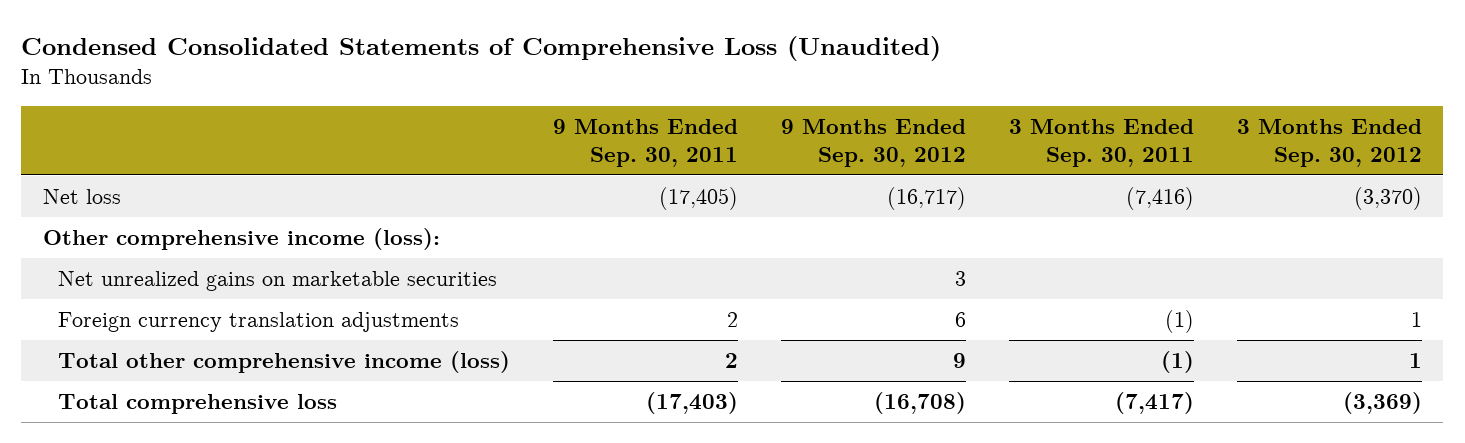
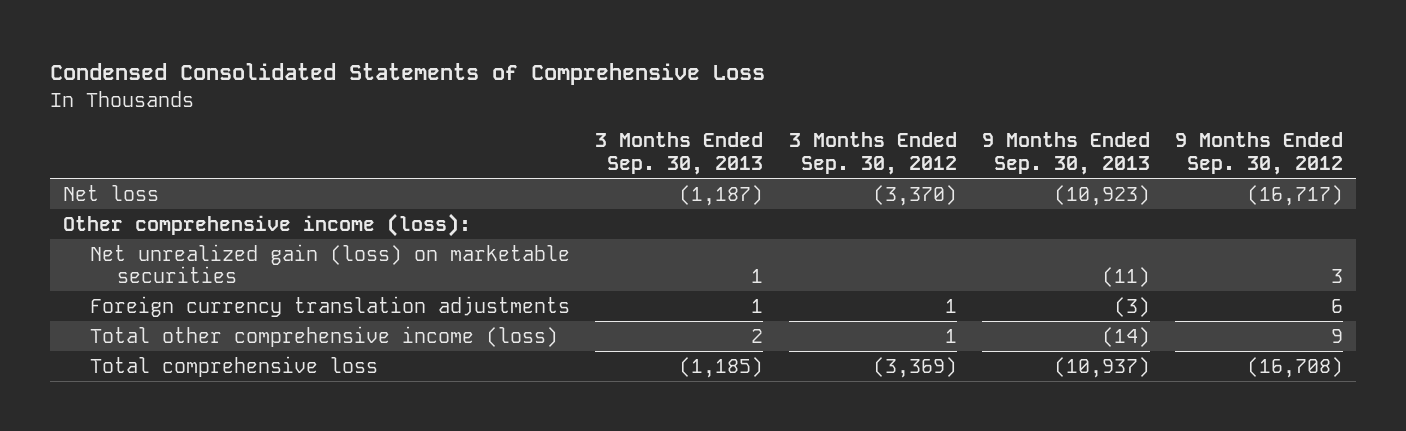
- Condensed Consolidated Statements of Comprehensive Loss (Unaudited)
+ Condensed Consolidated Statements of Comprehensive Loss
- | 9 Months Ended Sep. 30, 2011 | 9 Months Ended Sep. 30, 2012 | 3 Months Ended Sep. 30, 2011 | 3 Months Ended Sep. 30, 2012
+ | 3 Months Ended Sep. 30, 2013 | 3 Months Ended Sep. 30, 2012 | 9 Months Ended Sep. 30, 2013 | 9 Months Ended Sep. 30, 2012
- Net unrealized gains on marketable securities | | 3 | |
+ Net unrealized gain (loss) on marketable securities | 1 | | (11) | 3

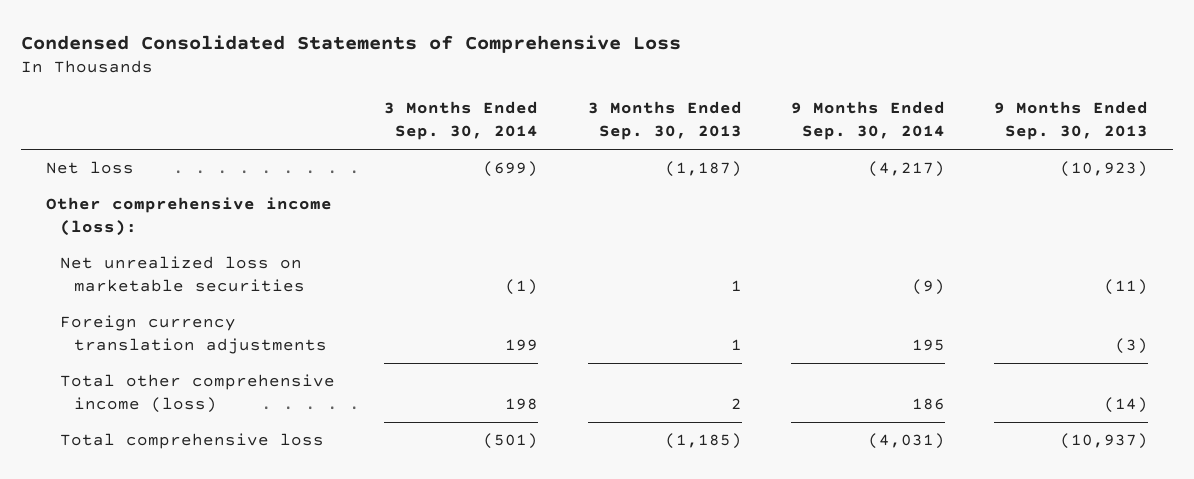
- | 3 Months Ended Sep. 30, 2013 | 3 Months Ended Sep. 30, 2012 | 9 Months Ended Sep. 30, 2013 | 9 Months Ended Sep. 30, 2012
+ | 3 Months Ended Sep. 30, 2014 | 3 Months Ended Sep. 30, 2013 | 9 Months Ended Sep. 30, 2014 | 9 Months Ended Sep. 30, 2013
- Net unrealized gain (loss) on marketable securities | 1 | | (11) | 3
+ Net unrealized loss on marketable securities | (1) | 1 | (9) | (11)

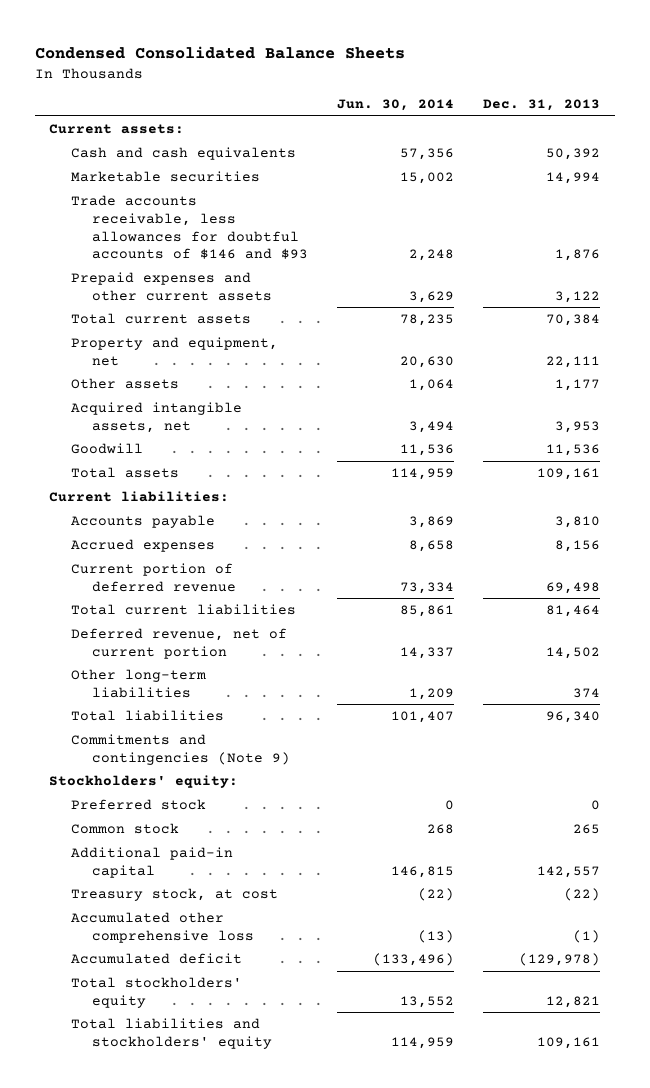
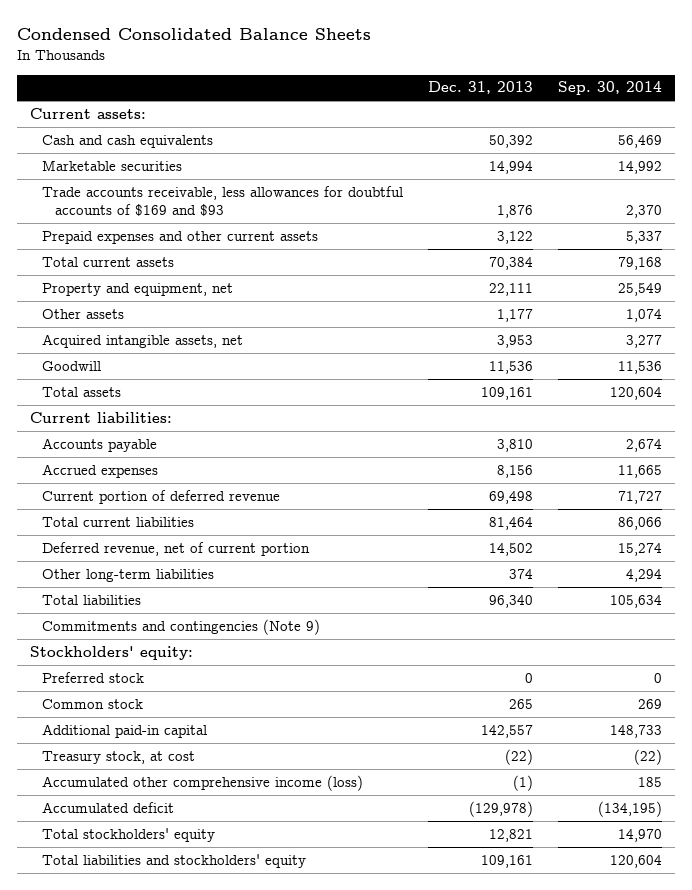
- | Jun. 30, 2014 | Dec. 31, 2013
+ | Dec. 31, 2013 | Sep. 30, 2014
- Trade accounts receivable, less allowances for doubtful accounts of $146 and $93 | 2,248 | 1,876
+ Trade accounts receivable, less allowances for doubtful accounts of $169 and $93 | 1,876 | 2,370
- Accumulated other comprehensive loss | (13) | (1)
+ Accumulated other comprehensive income (loss) | (1) | 185

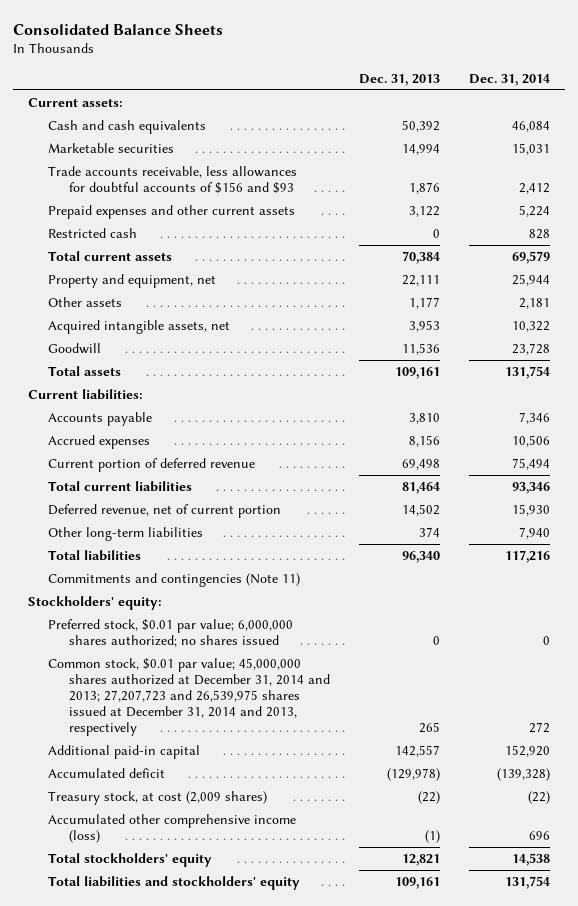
- Condensed Consolidated Balance Sheets
+ Consolidated Balance Sheets
- | Dec. 31, 2013 | Sep. 30, 2014
+ | Dec. 31, 2013 | Dec. 31, 2014
- Trade accounts receivable, less allowances for doubtful accounts of $169 and $93 | 1,876 | 2,370
+ Trade accounts receivable, less allowances for doubtful accounts of $156 and $93 | 1,876 | 2,412
+ Restricted cash | 0 | 828
- Commitments and contingencies (Note 9)
+ Commitments and contingencies (Note 11)
- Preferred stock | 0 | 0
- Common stock | 265 | 269
+ Preferred stock, $0.01 par value; 6,000,000 shares authorized; no shares issued | 0 | 0
+ Common stock, $0.01 par value; 45,000,000 shares authorized at December 31, 2014 and 2013; 27,207,723 and 26,539,975 shares issued at December 31, 2014 and 2013, respectively | 265 | 272
- Treasury stock, at cost | (22) | (22)
+ Treasury stock, at cost (2,009 shares) | (22) | (22)
moved down: Accumulated other comprehensive income (loss) | (1) | 696

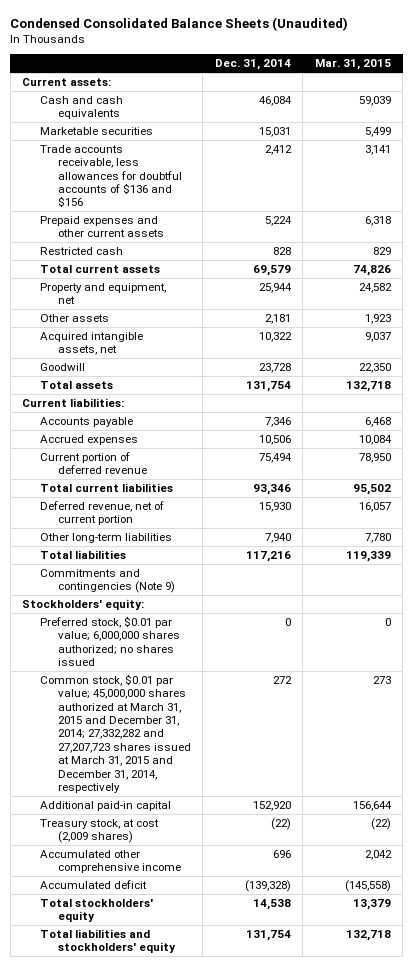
- Consolidated Balance Sheets
+ Condensed Consolidated Balance Sheets (Unaudited)
- | Dec. 31, 2013 | Dec. 31, 2014
+ | Dec. 31, 2014 | Mar. 31, 2015
- Trade accounts receivable, less allowances for doubtful accounts of $156 and $93 | 1,876 | 2,412
+ Trade accounts receivable, less allowances for doubtful accounts of $136 and $156 | 2,412 | 3,141
- Commitments and contingencies (Note 11)
+ Commitments and contingencies (Note 9)
- Common stock, $0.01 par value; 45,000,000 shares authorized at December 31, 2014 and 2013; 27,207,723 and 26,539,975 shares issued at December 31, 2014 and 2013, respectively | 265 | 272
+ Common stock, $0.01 par value; 45,000,000 shares authorized at March 31, 2015 and December 31, 2014; 27,332,282 and 27,207,723 shares issued at March 31, 2015 and December 31, 2014, respectively | 272 | 273
- Accumulated other comprehensive income (loss) | (1) | 696
+ Accumulated other comprehensive income | 696 | 2,042
moved down: Accumulated deficit | (139,328) | (145,558)

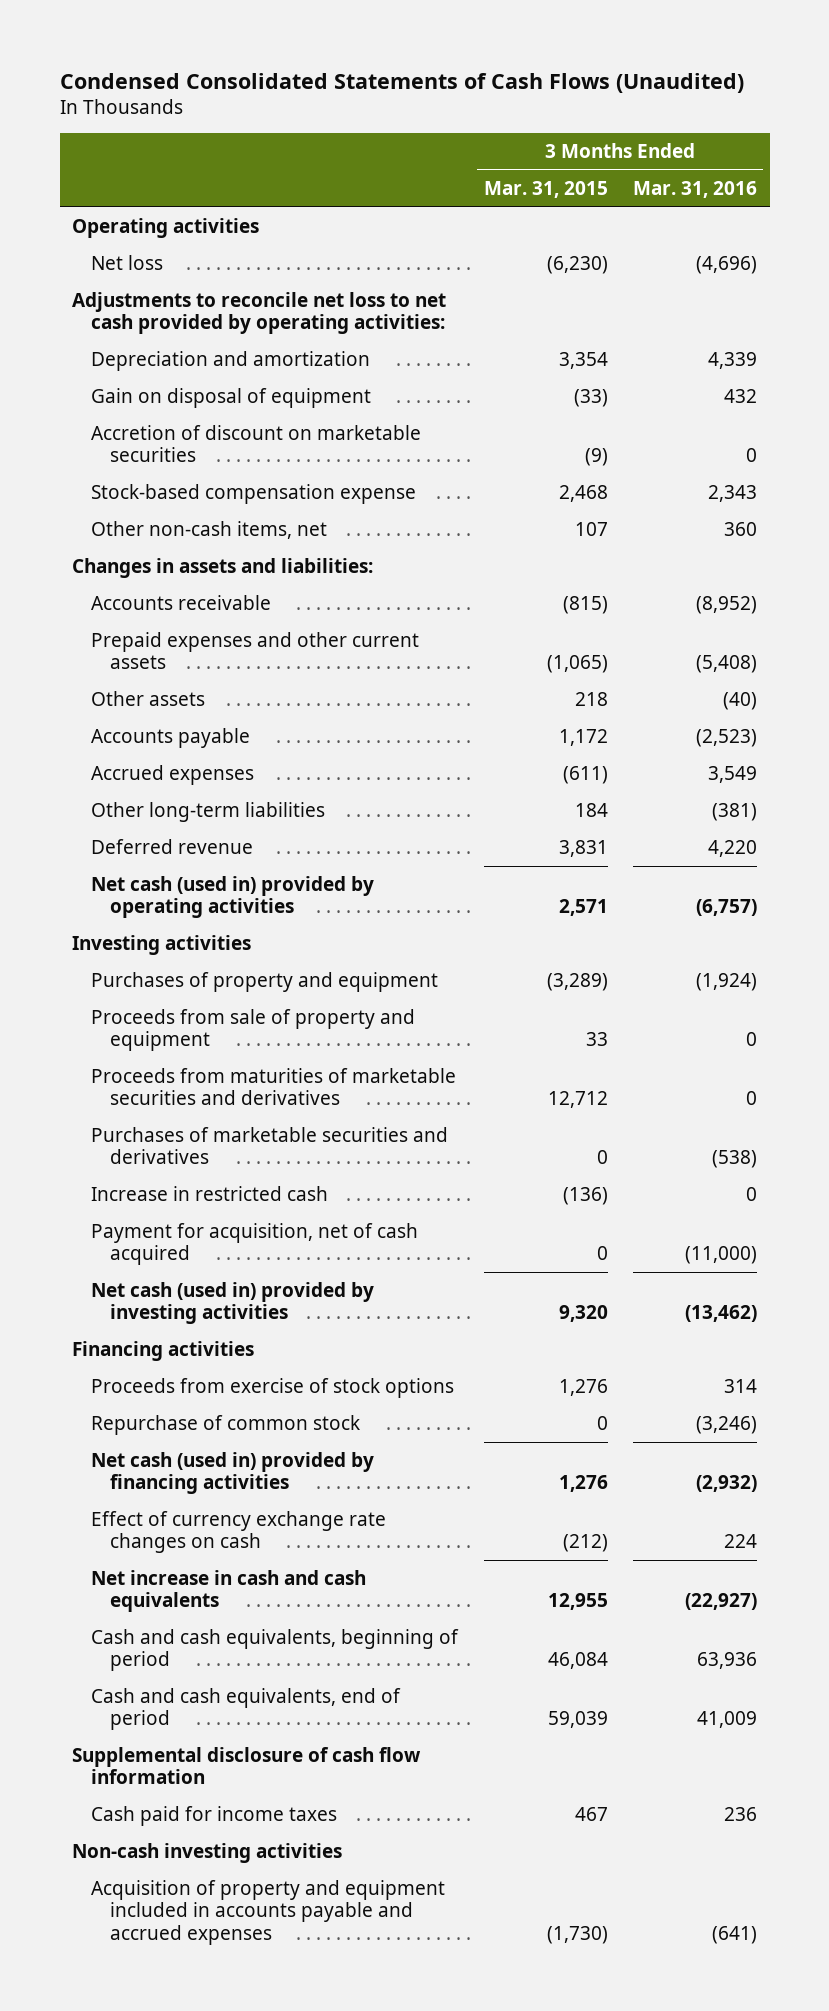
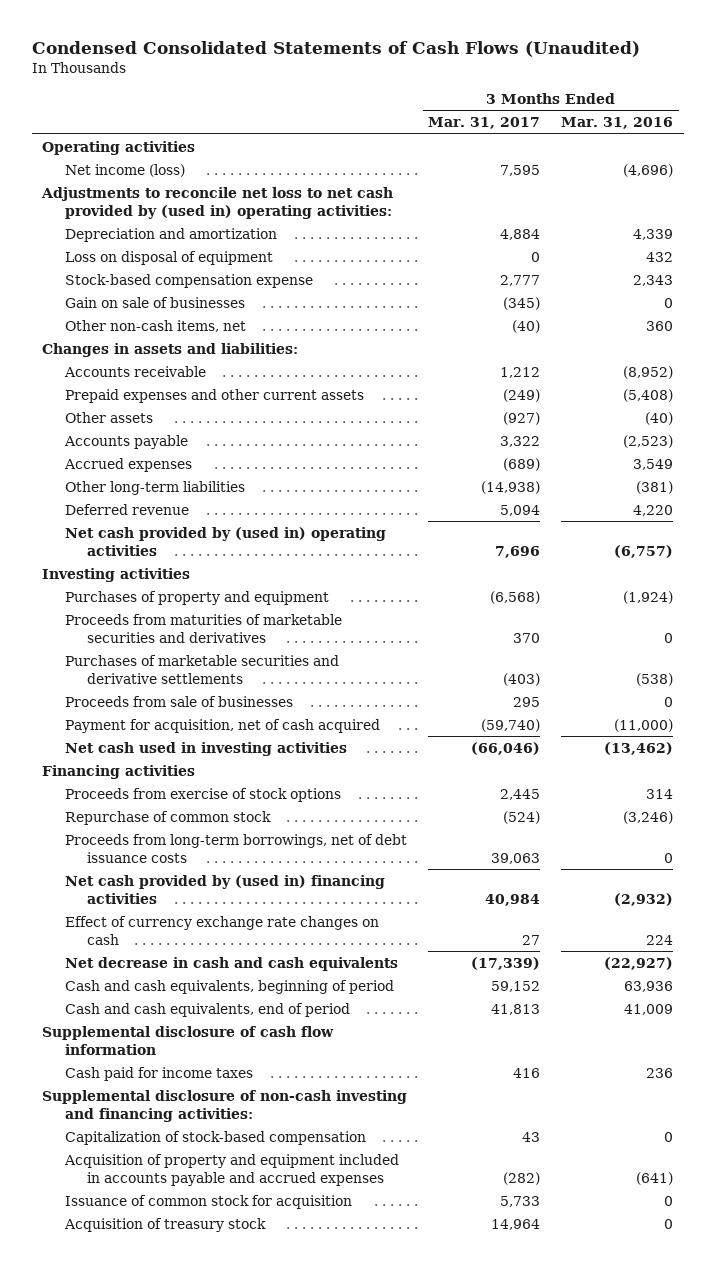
- | 3 Months Ended Mar. 31, 2015 | 3 Months Ended Mar. 31, 2016
+ | 3 Months Ended Mar. 31, 2017 | 3 Months Ended Mar. 31, 2016
- Net loss | (6,230) | (4,696)
- Adjustments to reconcile net loss to net cash provided by operating activities:
+ Net income (loss) | 7,595 | (4,696)
+ Adjustments to reconcile net loss to net cash provided by (used in) operating activities:
- Gain on disposal of equipment | (33) | 432
- Accretion of discount on marketable securities | (9) | 0
+ Loss on disposal of equipment | 0 | 432
+ Gain on sale of businesses | (345) | 0
- Net cash (used in) provided by operating activities | 2,571 | (6,757)
+ Net cash provided by (used in) operating activities | 7,696 | (6,757)
- Proceeds from sale of property and equipment | 33 | 0
- Purchases of marketable securities and derivatives | 0 | (538)
- Increase in restricted cash | (136) | 0
+ Purchases of marketable securities and derivative settlements | (403) | (538)
+ Proceeds from sale of businesses | 295 | 0
- Net cash (used in) provided by investing activities | 9,320 | (13,462)
+ Net cash used in investing activities | (66,046) | (13,462)
- Net cash (used in) provided by financing activities | 1,276 | (2,932)
+ Proceeds from long-term borrowings, net of debt issuance costs | 39,063 | 0
+ Net cash provided by (used in) financing activities | 40,984 | (2,932)
- Net increase in cash and cash equivalents | 12,955 | (22,927)
+ Net decrease in cash and cash equivalents | (17,339) | (22,927)
- Non-cash investing activities
+ Supplemental disclosure of non-cash investing and financing activities:
+ Capitalization of stock-based compensation | 43 | 0
+ Issuance of common stock for acquisition | 5,733 | 0
+ Acquisition of treasury stock | 14,964 | 0

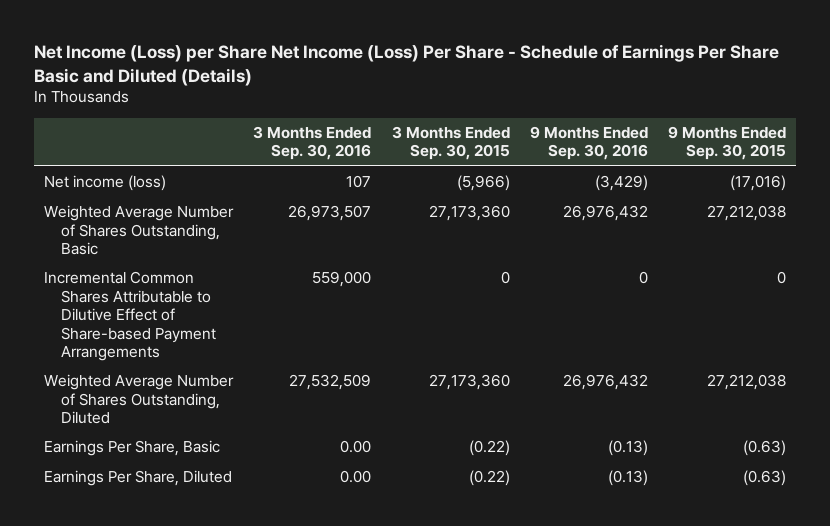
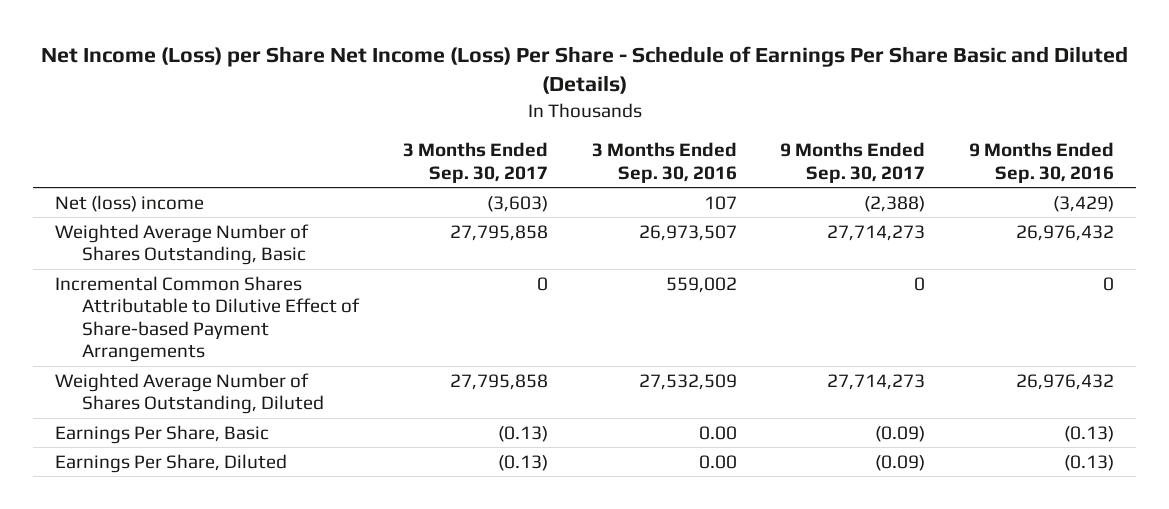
- | 3 Months Ended Sep. 30, 2016 | 3 Months Ended Sep. 30, 2015 | 9 Months Ended Sep. 30, 2016 | 9 Months Ended Sep. 30, 2015
+ | 3 Months Ended Sep. 30, 2017 | 3 Months Ended Sep. 30, 2016 | 9 Months Ended Sep. 30, 2017 | 9 Months Ended Sep. 30, 2016
- Net income (loss) | 107 | (5,966) | (3,429) | (17,016)
+ Net (loss) income | (3,603) | 107 | (2,388) | (3,429)
- Incremental Common Shares Attributable to Dilutive Effect of Share-based Payment Arrangements | 559,000 | 0 | 0 | 0
+ Incremental Common Shares Attributable to Dilutive Effect of Share-based Payment Arrangements | 0 | 559,002 | 0 | 0

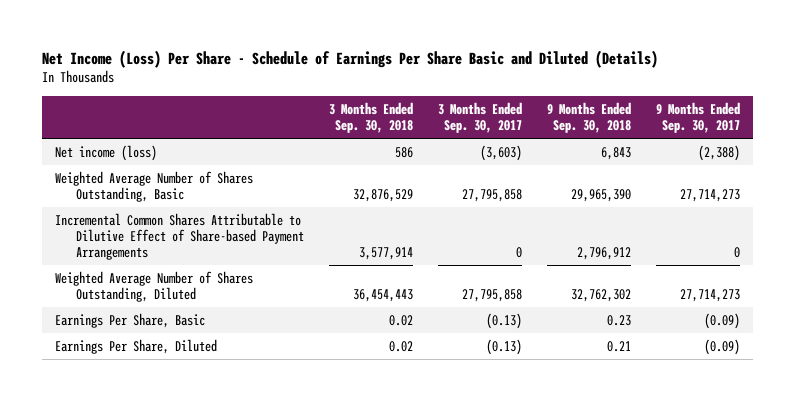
- Net Income (Loss) per Share Net Income (Loss) Per Share - Schedule of Earnings Per Share Basic and Diluted (Details)
+ Net Income (Loss) Per Share - Schedule of Earnings Per Share Basic and Diluted (Details)
- | 3 Months Ended Sep. 30, 2017 | 3 Months Ended Sep. 30, 2016 | 9 Months Ended Sep. 30, 2017 | 9 Months Ended Sep. 30, 2016
+ | 3 Months Ended Sep. 30, 2018 | 3 Months Ended Sep. 30, 2017 | 9 Months Ended Sep. 30, 2018 | 9 Months Ended Sep. 30, 2017
- Net (loss) income | (3,603) | 107 | (2,388) | (3,429)
+ Net income (loss) | 586 | (3,603) | 6,843 | (2,388)

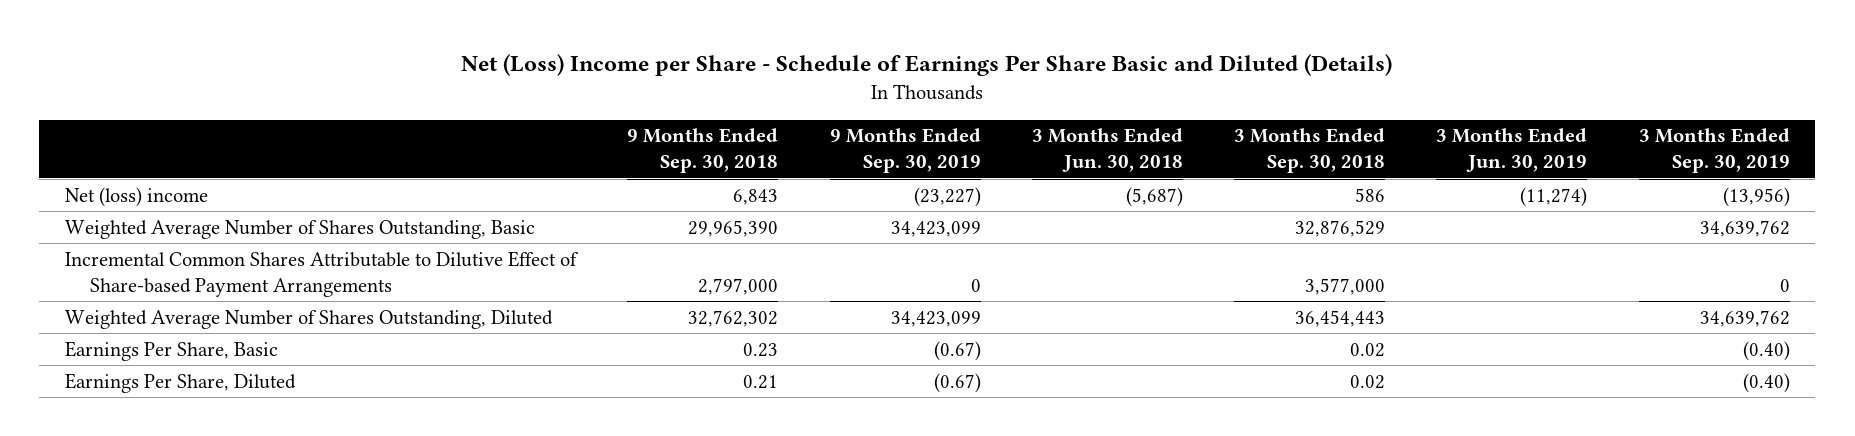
- Net Income (Loss) Per Share - Schedule of Earnings Per Share Basic and Diluted (Details)
+ Net (Loss) Income per Share - Schedule of Earnings Per Share Basic and Diluted (Details)
- | 3 Months Ended Sep. 30, 2018 | 3 Months Ended Sep. 30, 2017 | 9 Months Ended Sep. 30, 2018 | 9 Months Ended Sep. 30, 2017
+ | 9 Months Ended Sep. 30, 2018 | 9 Months Ended Sep. 30, 2019 | 3 Months Ended Jun. 30, 2018 | 3 Months Ended Sep. 30, 2018 | 3 Months Ended Jun. 30, 2019 | 3 Months Ended Sep. 30, 2019
- Net income (loss) | 586 | (3,603) | 6,843 | (2,388)
+ Net (loss) income | 6,843 | (23,227) | (5,687) | 586 | (11,274) | (13,956)
- Incremental Common Shares Attributable to Dilutive Effect of Share-based Payment Arrangements | 3,577,914 | 0 | 2,796,912 | 0
+ Incremental Common Shares Attributable to Dilutive Effect of Share-based Payment Arrangements | 2,797,000 | 0 | | 3,577,000 | | 0

